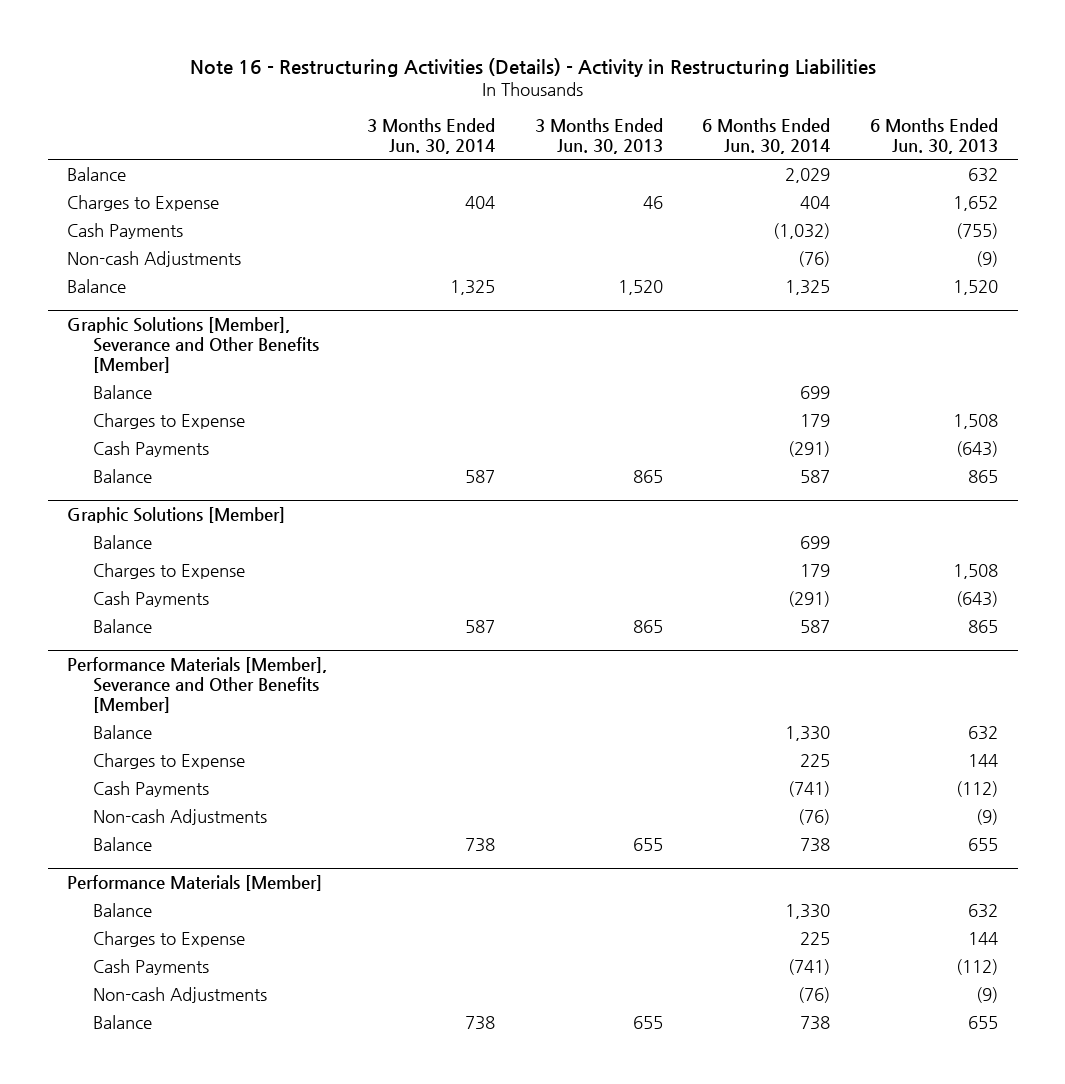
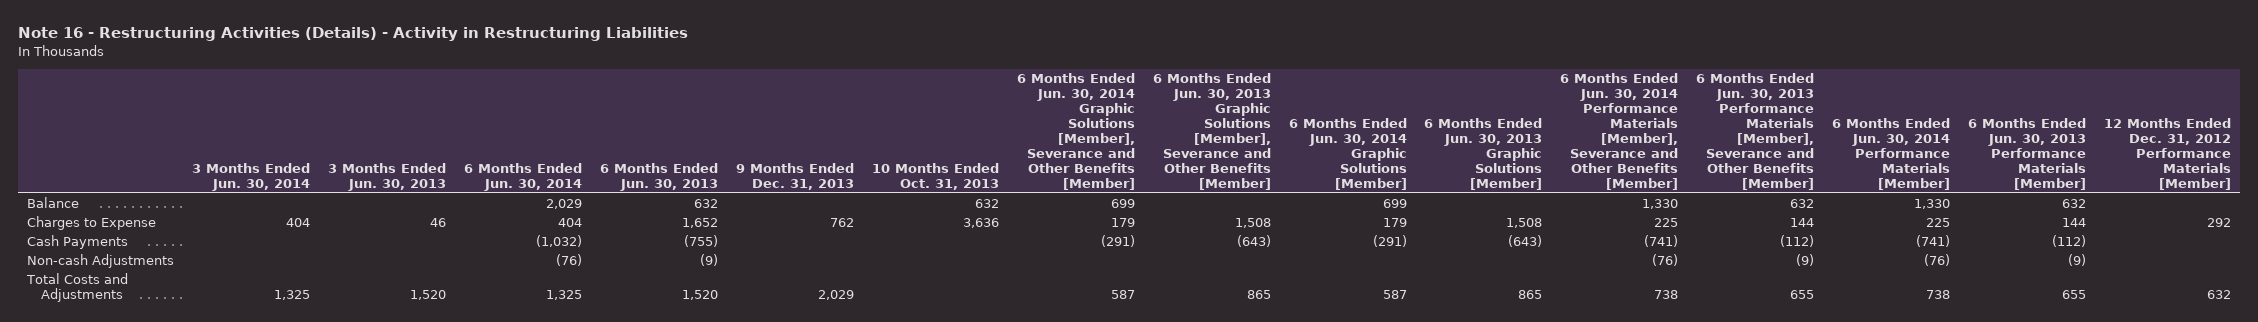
- | 3 Months Ended Jun. 30, 2014 | 3 Months Ended Jun. 30, 2013 | 6 Months Ended Jun. 30, 2014 | 6 Months Ended Jun. 30, 2013
+ | 3 Months Ended Jun. 30, 2014 | 3 Months Ended Jun. 30, 2013 | 6 Months Ended Jun. 30, 2014 | 6 Months Ended Jun. 30, 2013 | 9 Months Ended Dec. 31, 2013 | 10 Months Ended Oct. 31, 2013 | 6 Months Ended Jun. 30, 2014 Graphic Solutions [Member], Severance and Other Benefits [Member] | 6 Months Ended Jun. 30, 2013 Graphic Solutions [Member], Severance and Other Benefits [Member] | 6 Months Ended Jun. 30, 2014 Graphic Solutions [Member] | 6 Months Ended Jun. 30, 2013 Graphic Solutions [Member] | 6 Months Ended Jun. 30, 2014 Performance Materials [Member], Severance and Other Benefits [Member] | 6 Months Ended Jun. 30, 2013 Performance Materials [Member], Severance and Other Benefits [Member] | 6 Months Ended Jun. 30, 2014 Performance Materials [Member] | 6 Months Ended Jun. 30, 2013 Performance Materials [Member] | 12 Months Ended Dec. 31, 2012 Performance Materials [Member]
- Balance | 1,325 | 1,520 | 1,325 | 1,520
- Graphic Solutions [Member], Severance and Other Benefits [Member]
- Balance | | | 699 |
- Charges to Expense | | | 179 | 1,508
- Cash Payments | | | (291) | (643)
- Balance | 587 | 865 | 587 | 865
- Graphic Solutions [Member]
- Balance | | | 699 |
- Charges to Expense | | | 179 | 1,508
- Cash Payments | | | (291) | (643)
- Balance | 587 | 865 | 587 | 865
- Performance Materials [Member], Severance and Other Benefits [Member]
- Balance | | | 1,330 | 632
- Charges to Expense | | | 225 | 144
- Cash Payments | | | (741) | (112)
- Non-cash Adjustments | | | (76) | (9)
- Balance | 738 | 655 | 738 | 655
- Performance Materials [Member]
- Balance | | | 1,330 | 632
- Charges to Expense | | | 225 | 144
- Cash Payments | | | (741) | (112)
- Non-cash Adjustments | | | (76) | (9)
- Balance | 738 | 655 | 738 | 655
+ Total Costs and Adjustments | 1,325 | 1,520 | 1,325 | 1,520 | 2,029 | | 587 | 865 | 587 | 865 | 738 | 655 | 738 | 655 | 632

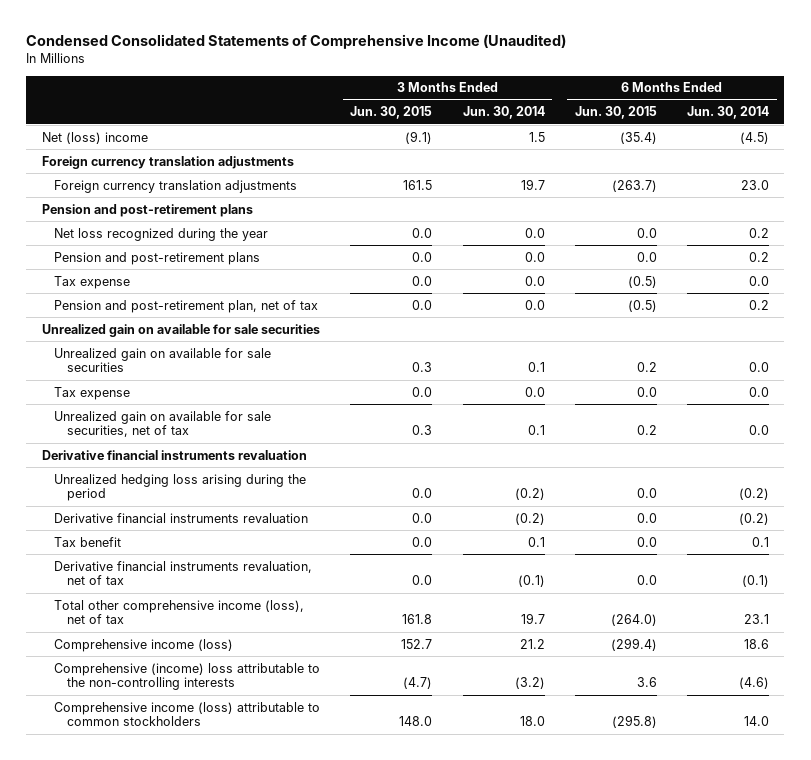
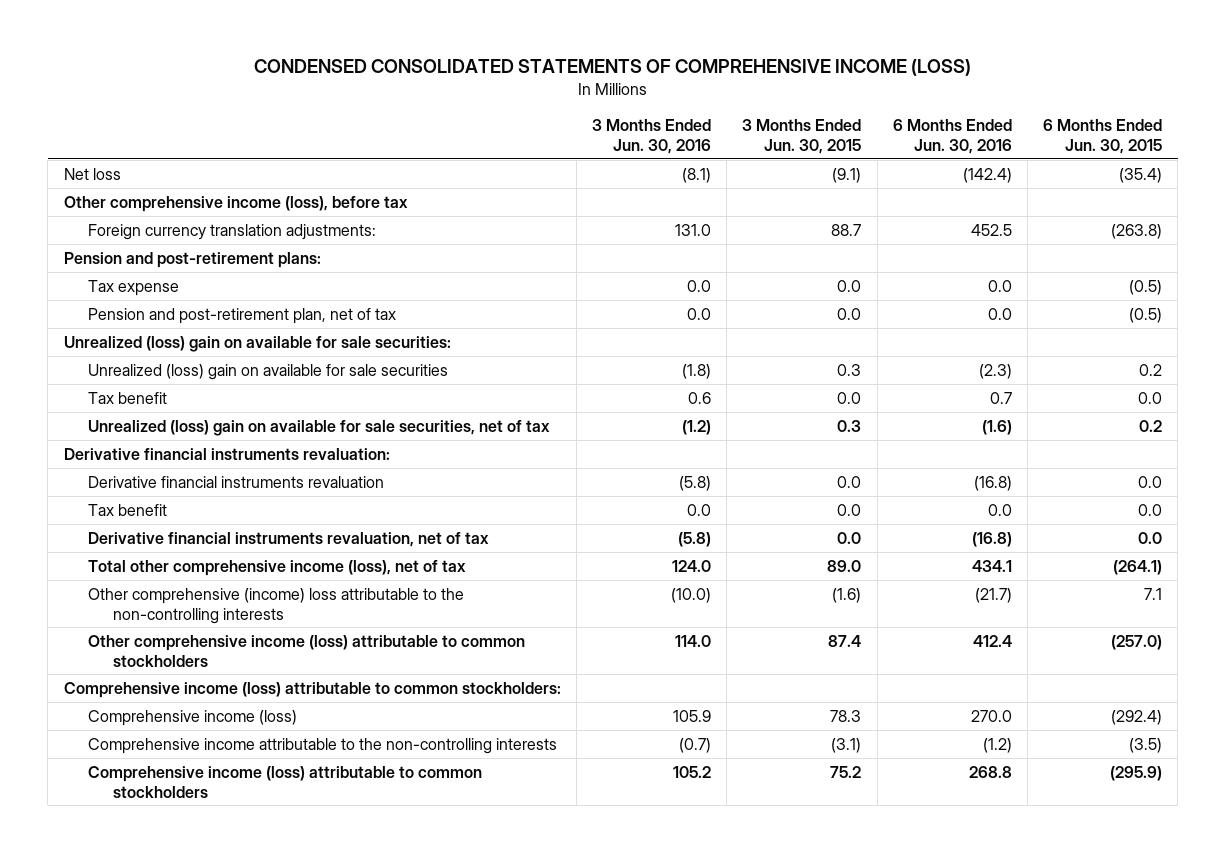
- Condensed Consolidated Statements of Comprehensive Income (Unaudited)
+ CONDENSED CONSOLIDATED STATEMENTS OF COMPREHENSIVE INCOME (LOSS)
- | 3 Months Ended Jun. 30, 2015 | 3 Months Ended Jun. 30, 2014 | 6 Months Ended Jun. 30, 2015 | 6 Months Ended Jun. 30, 2014
+ | 3 Months Ended Jun. 30, 2016 | 3 Months Ended Jun. 30, 2015 | 6 Months Ended Jun. 30, 2016 | 6 Months Ended Jun. 30, 2015
- Net (loss) income | (9.1) | 1.5 | (35.4) | (4.5)
- Foreign currency translation adjustments
- Foreign currency translation adjustments | 161.5 | 19.7 | (263.7) | 23.0
- Pension and post-retirement plans
- Net loss recognized during the year | 0.0 | 0.0 | 0.0 | 0.2
- Pension and post-retirement plans | 0.0 | 0.0 | 0.0 | 0.2
+ Net loss | (8.1) | (9.1) | (142.4) | (35.4)
+ Other comprehensive income (loss), before tax
+ Foreign currency translation adjustments: | 131.0 | 88.7 | 452.5 | (263.8)
+ Pension and post-retirement plans:
- Unrealized gain on available for sale securities
- Unrealized gain on available for sale securities | 0.3 | 0.1 | 0.2 | 0.0
- Tax expense | 0.0 | 0.0 | 0.0 | 0.0
- Unrealized gain on available for sale securities, net of tax | 0.3 | 0.1 | 0.2 | 0.0
- Derivative financial instruments revaluation
- Unrealized hedging loss arising during the period | 0.0 | (0.2) | 0.0 | (0.2)
+ Unrealized (loss) gain on available for sale securities:
+ Unrealized (loss) gain on available for sale securities | (1.8) | 0.3 | (2.3) | 0.2
+ Tax benefit | 0.6 | 0.0 | 0.7 | 0.0
+ Unrealized (loss) gain on available for sale securities, net of tax | (1.2) | 0.3 | (1.6) | 0.2
+ Derivative financial instruments revaluation:
- Total other comprehensive income (loss), net of tax | 161.8 | 19.7 | (264.0) | 23.1
- Comprehensive income (loss) | 152.7 | 21.2 | (299.4) | 18.6
- Comprehensive (income) loss attributable to the non-controlling interests | (4.7) | (3.2) | 3.6 | (4.6)
- Comprehensive income (loss) attributable to common stockholders | 148.0 | 18.0 | (295.8) | 14.0
+ Total other comprehensive income (loss), net of tax | 124.0 | 89.0 | 434.1 | (264.1)
+ Other comprehensive (income) loss attributable to the non-controlling interests | (10.0) | (1.6) | (21.7) | 7.1
+ Other comprehensive income (loss) attributable to common stockholders | 114.0 | 87.4 | 412.4 | (257.0)
+ Comprehensive income (loss) attributable to common stockholders:
+ Comprehensive income (loss) | 105.9 | 78.3 | 270.0 | (292.4)
+ Comprehensive income attributable to the non-controlling interests | (0.7) | (3.1) | (1.2) | (3.5)
+ Comprehensive income (loss) attributable to common stockholders | 105.2 | 75.2 | 268.8 | (295.9)

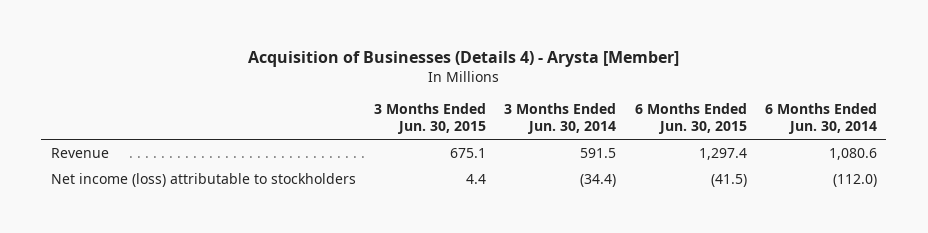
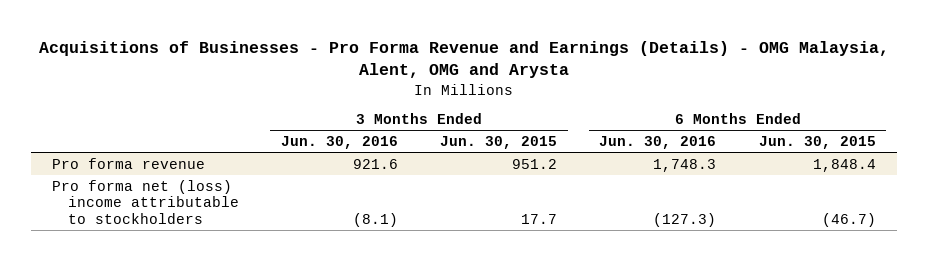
- Acquisition of Businesses (Details 4) - Arysta [Member]
+ Acquisitions of Businesses - Pro Forma Revenue and Earnings (Details) - OMG Malaysia, Alent, OMG and Arysta
- | 3 Months Ended Jun. 30, 2015 | 3 Months Ended Jun. 30, 2014 | 6 Months Ended Jun. 30, 2015 | 6 Months Ended Jun. 30, 2014
+ | 3 Months Ended Jun. 30, 2016 | 3 Months Ended Jun. 30, 2015 | 6 Months Ended Jun. 30, 2016 | 6 Months Ended Jun. 30, 2015
- Revenue | 675.1 | 591.5 | 1,297.4 | 1,080.6
- Net income (loss) attributable to stockholders | 4.4 | (34.4) | (41.5) | (112.0)
+ Pro forma revenue | 921.6 | 951.2 | 1,748.3 | 1,848.4
+ Pro forma net (loss) income attributable to stockholders | (8.1) | 17.7 | (127.3) | (46.7)

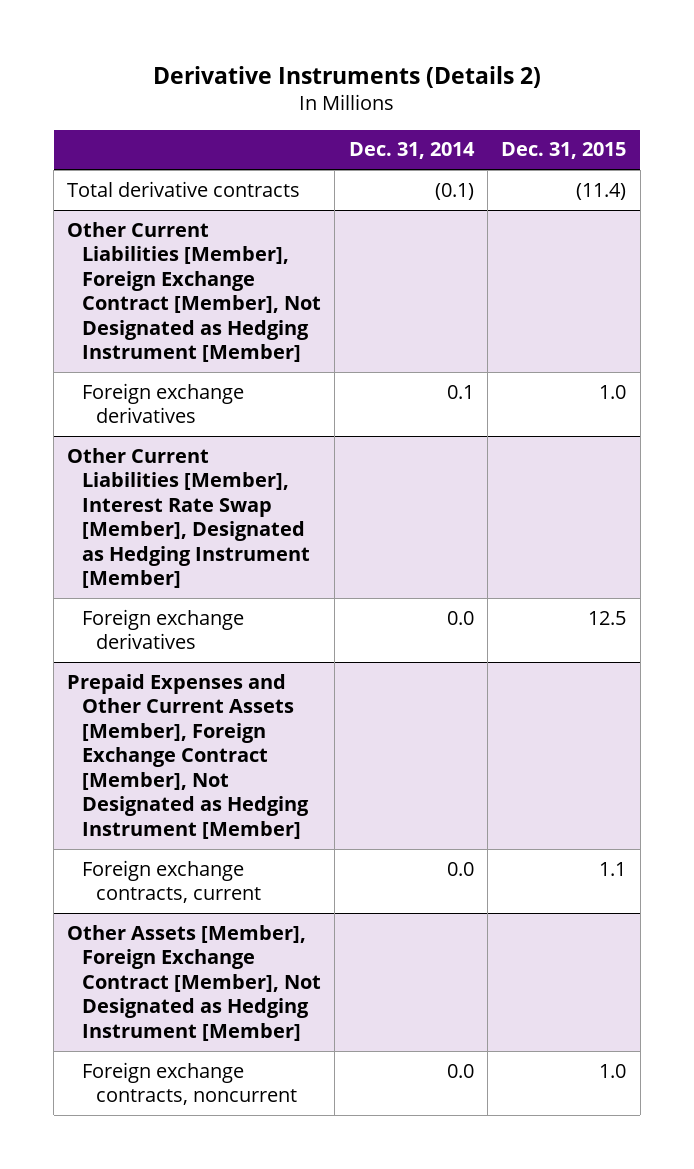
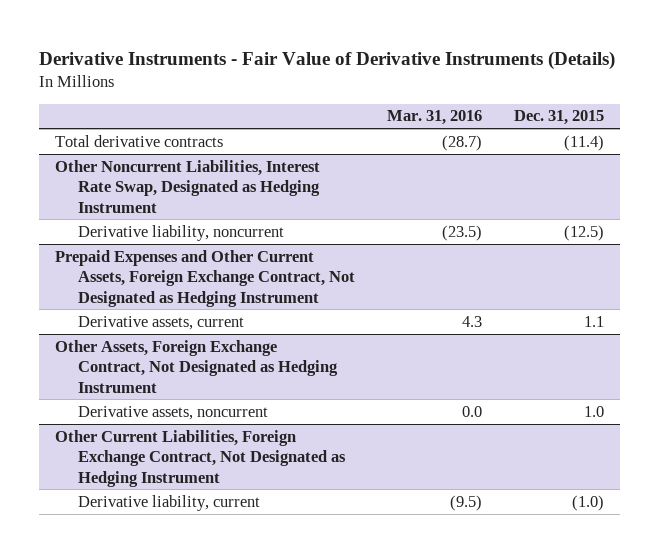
- Derivative Instruments (Details 2)
+ Derivative Instruments - Fair Value of Derivative Instruments (Details)
- | Dec. 31, 2014 | Dec. 31, 2015
+ | Mar. 31, 2016 | Dec. 31, 2015
- Other Current Liabilities [Member], Foreign Exchange Contract [Member], Not Designated as Hedging Instrument [Member]
- Foreign exchange derivatives | 0.1 | 1.0
- Other Current Liabilities [Member], Interest Rate Swap [Member], Designated as Hedging Instrument [Member]
- Foreign exchange derivatives | 0.0 | 12.5
- Prepaid Expenses and Other Current Assets [Member], Foreign Exchange Contract [Member], Not Designated as Hedging Instrument [Member]
- Foreign exchange contracts, current | 0.0 | 1.1
- Other Assets [Member], Foreign Exchange Contract [Member], Not Designated as Hedging Instrument [Member]
- Foreign exchange contracts, noncurrent | 0.0 | 1.0
+ Other Noncurrent Liabilities, Interest Rate Swap, Designated as Hedging Instrument
+ Derivative liability, noncurrent | (23.5) | (12.5)
+ Prepaid Expenses and Other Current Assets, Foreign Exchange Contract, Not Designated as Hedging Instrument
+ Derivative assets, current | 4.3 | 1.1
+ Other Assets, Foreign Exchange Contract, Not Designated as Hedging Instrument
+ Derivative assets, noncurrent | 0.0 | 1.0
+ Other Current Liabilities, Foreign Exchange Contract, Not Designated as Hedging Instrument
+ Derivative liability, current | (9.5) | (1.0)

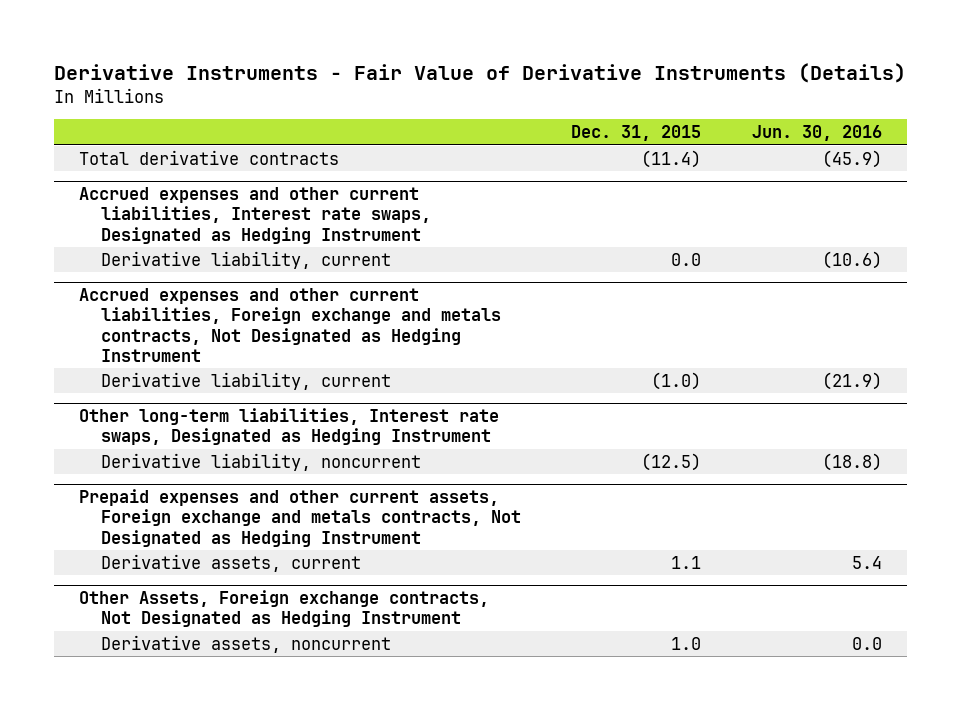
- | Mar. 31, 2016 | Dec. 31, 2015
+ | Dec. 31, 2015 | Jun. 30, 2016
- Other Noncurrent Liabilities, Interest Rate Swap, Designated as Hedging Instrument
+ Accrued expenses and other current liabilities, Interest rate swaps, Designated as Hedging Instrument
+ Derivative liability, current | 0.0 | (10.6)
+ Accrued expenses and other current liabilities, Foreign exchange and metals contracts, Not Designated as Hedging Instrument
+ Derivative liability, current | (1.0) | (21.9)
+ Other long-term liabilities, Interest rate swaps, Designated as Hedging Instrument
- Prepaid Expenses and Other Current Assets, Foreign Exchange Contract, Not Designated as Hedging Instrument
+ Prepaid expenses and other current assets, Foreign exchange and metals contracts, Not Designated as Hedging Instrument
- Other Assets, Foreign Exchange Contract, Not Designated as Hedging Instrument
+ Other Assets, Foreign exchange contracts, Not Designated as Hedging Instrument
- Other Current Liabilities, Foreign Exchange Contract, Not Designated as Hedging Instrument
- Derivative liability, current | (9.5) | (1.0)

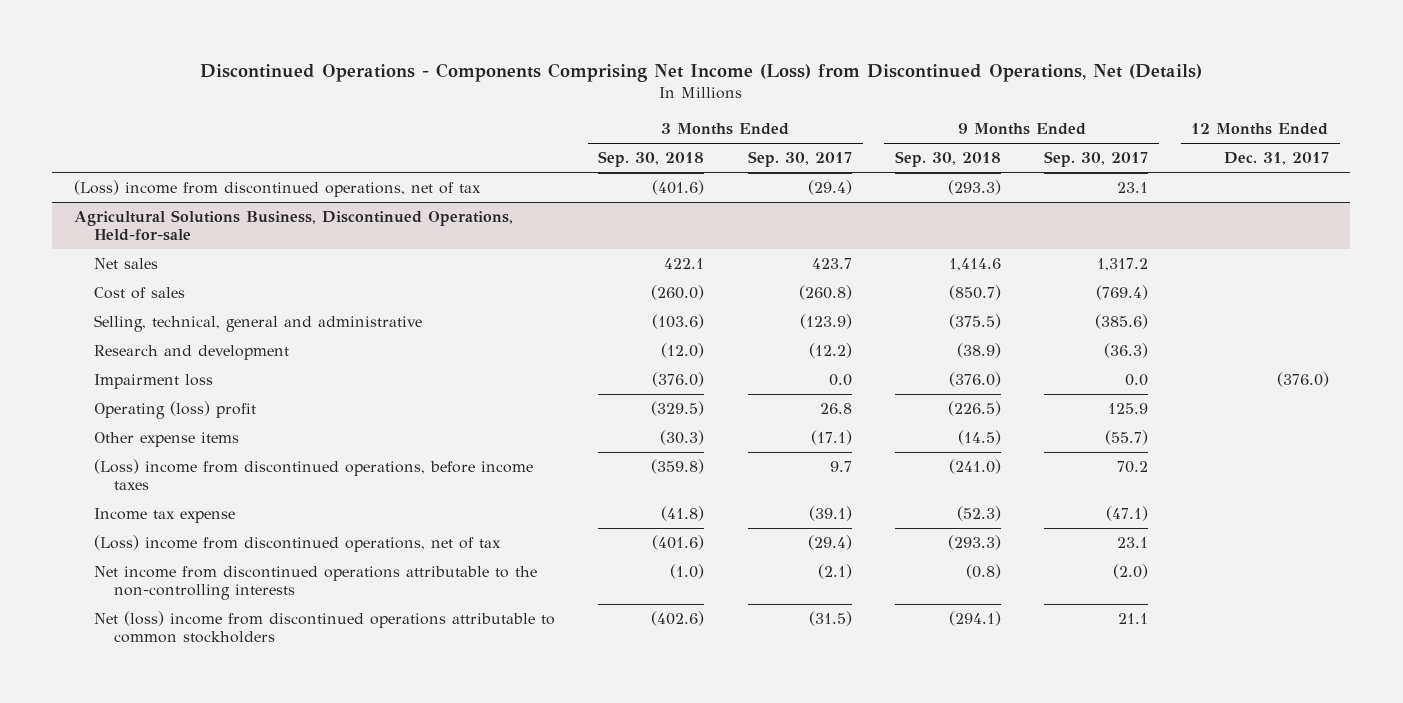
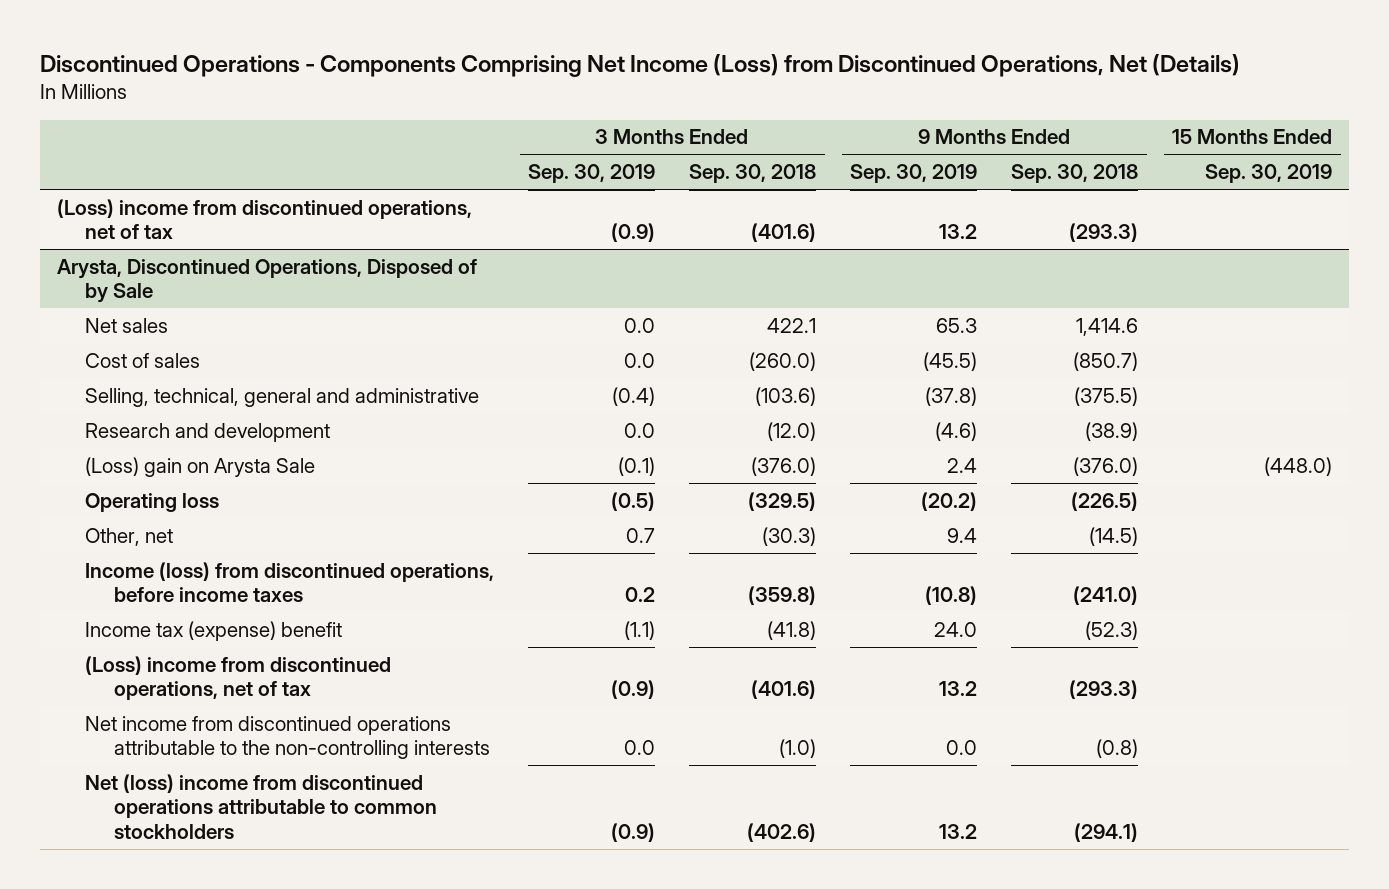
- | 3 Months Ended Sep. 30, 2018 | 3 Months Ended Sep. 30, 2017 | 9 Months Ended Sep. 30, 2018 | 9 Months Ended Sep. 30, 2017 | 12 Months Ended Dec. 31, 2017
+ | 3 Months Ended Sep. 30, 2019 | 3 Months Ended Sep. 30, 2018 | 9 Months Ended Sep. 30, 2019 | 9 Months Ended Sep. 30, 2018 | 15 Months Ended Sep. 30, 2019
- Agricultural Solutions Business, Discontinued Operations, Held-for-sale
+ Arysta, Discontinued Operations, Disposed of by Sale
- Impairment loss | (376.0) | 0.0 | (376.0) | 0.0 | (376.0)
- Operating (loss) profit | (329.5) | 26.8 | (226.5) | 125.9 |
- Other expense items | (30.3) | (17.1) | (14.5) | (55.7) |
- (Loss) income from discontinued operations, before income taxes | (359.8) | 9.7 | (241.0) | 70.2 |
- Income tax expense | (41.8) | (39.1) | (52.3) | (47.1) |
+ (Loss) gain on Arysta Sale | (0.1) | (376.0) | 2.4 | (376.0) | (448.0)
+ Operating loss | (0.5) | (329.5) | (20.2) | (226.5) |
+ Other, net | 0.7 | (30.3) | 9.4 | (14.5) |
+ Income (loss) from discontinued operations, before income taxes | 0.2 | (359.8) | (10.8) | (241.0) |
+ Income tax (expense) benefit | (1.1) | (41.8) | 24.0 | (52.3) |

